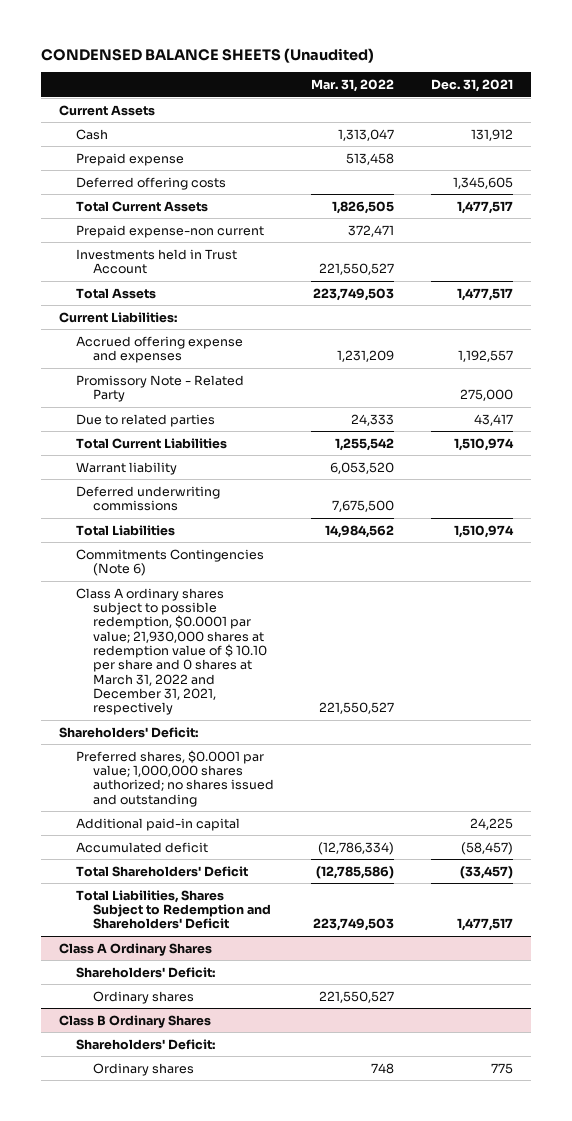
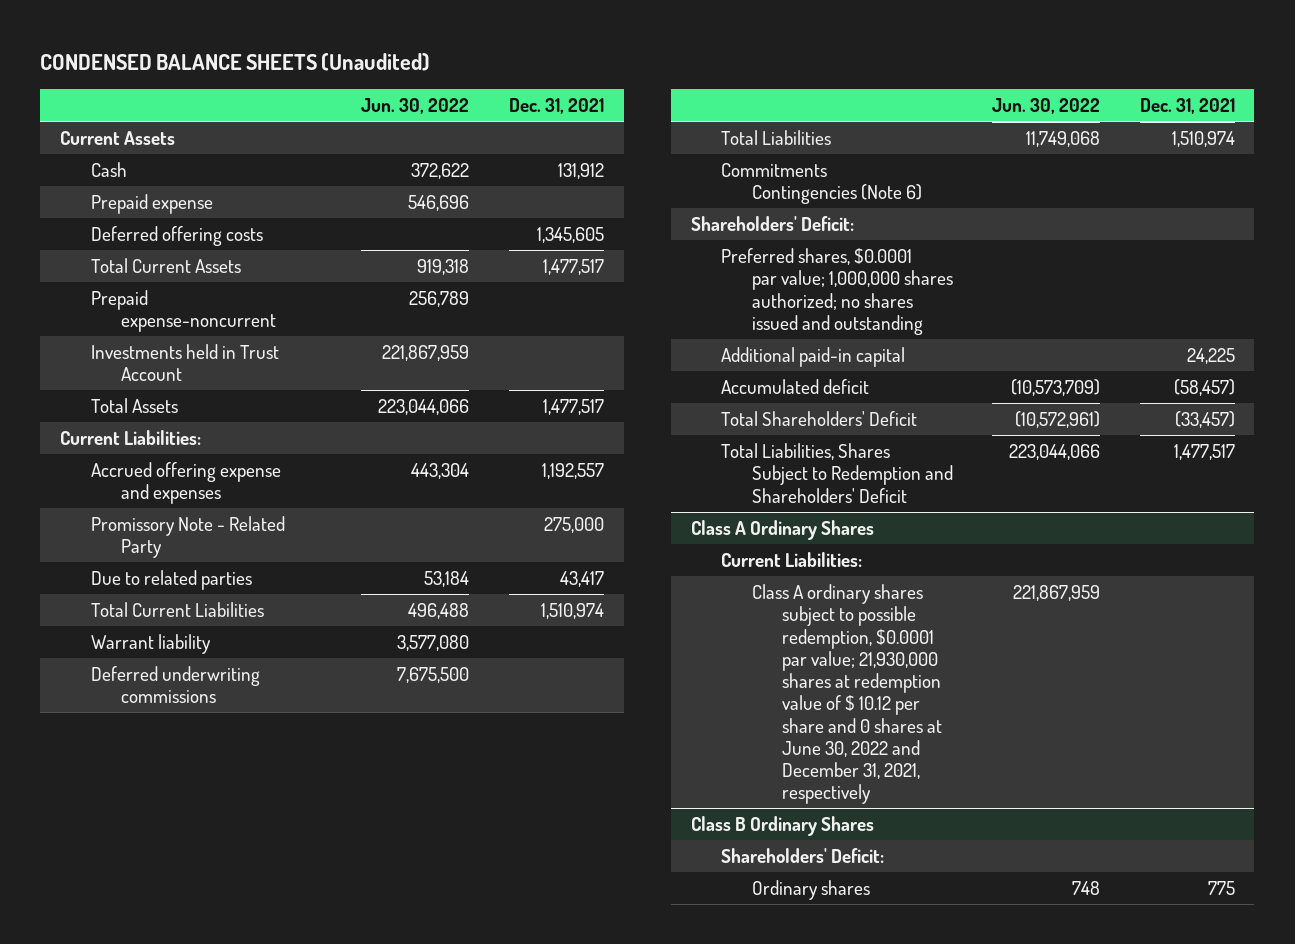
- | Mar. 31, 2022 | Dec. 31, 2021
+ | Jun. 30, 2022 | Dec. 31, 2021
- Prepaid expense-non current | 372,471 |
+ Prepaid expense-noncurrent | 256,789 |
- Class A ordinary shares subject to possible redemption, $0.0001 par value; 21,930,000 shares at redemption value of $ 10.10 per share and 0 shares at March 31, 2022 and December 31, 2021, respectively | 221,550,527 |
@ Class A Ordinary Shares
- Shareholders' Deficit:
- Ordinary shares | 221,550,527 |
+ Current Liabilities:
+ Class A ordinary shares subject to possible redemption, $0.0001 par value; 21,930,000 shares at redemption value of $ 10.12 per share and 0 shares at June 30, 2022 and December 31, 2021, respectively | 221,867,959 |

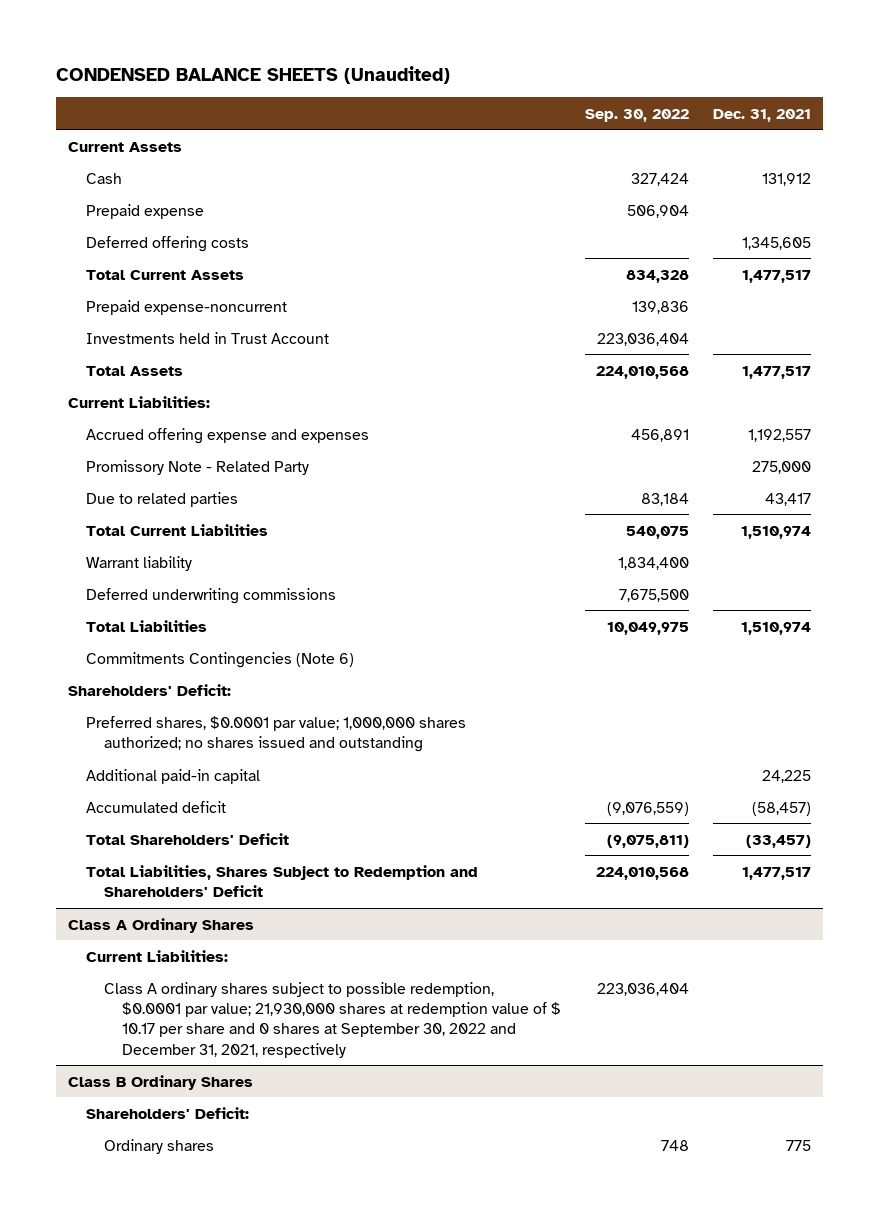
- | Jun. 30, 2022 | Dec. 31, 2021
+ | Sep. 30, 2022 | Dec. 31, 2021
@ Class A Ordinary Shares
- Class A ordinary shares subject to possible redemption, $0.0001 par value; 21,930,000 shares at redemption value of $ 10.12 per share and 0 shares at June 30, 2022 and December 31, 2021, respectively | 221,867,959 |
+ Class A ordinary shares subject to possible redemption, $0.0001 par value; 21,930,000 shares at redemption value of $ 10.17 per share and 0 shares at September 30, 2022 and December 31, 2021, respectively | 223,036,404 |

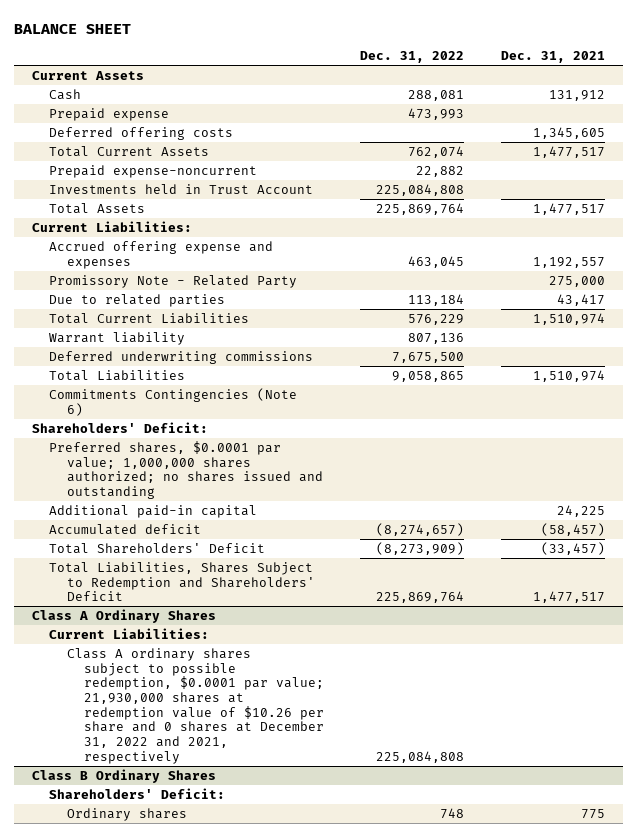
- CONDENSED BALANCE SHEETS (Unaudited)
+ BALANCE SHEET
- | Sep. 30, 2022 | Dec. 31, 2021
+ | Dec. 31, 2022 | Dec. 31, 2021
@ Class A Ordinary Shares
- Class A ordinary shares subject to possible redemption, $0.0001 par value; 21,930,000 shares at redemption value of $ 10.17 per share and 0 shares at September 30, 2022 and December 31, 2021, respectively | 223,036,404 |
+ Class A ordinary shares subject to possible redemption, $0.0001 par value; 21,930,000 shares at redemption value of $10.26 per share and 0 shares at December 31, 2022 and 2021, respectively | 225,084,808 |

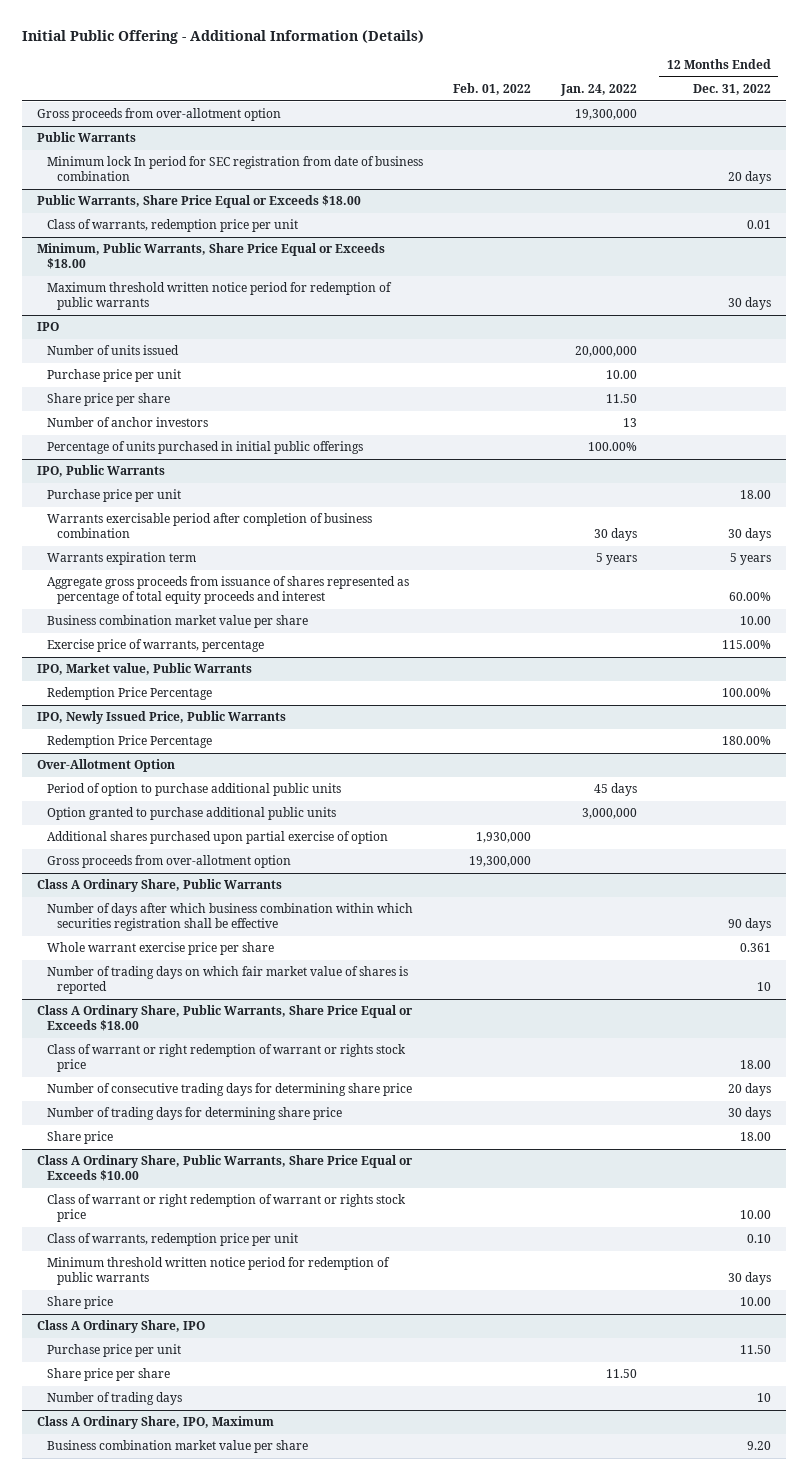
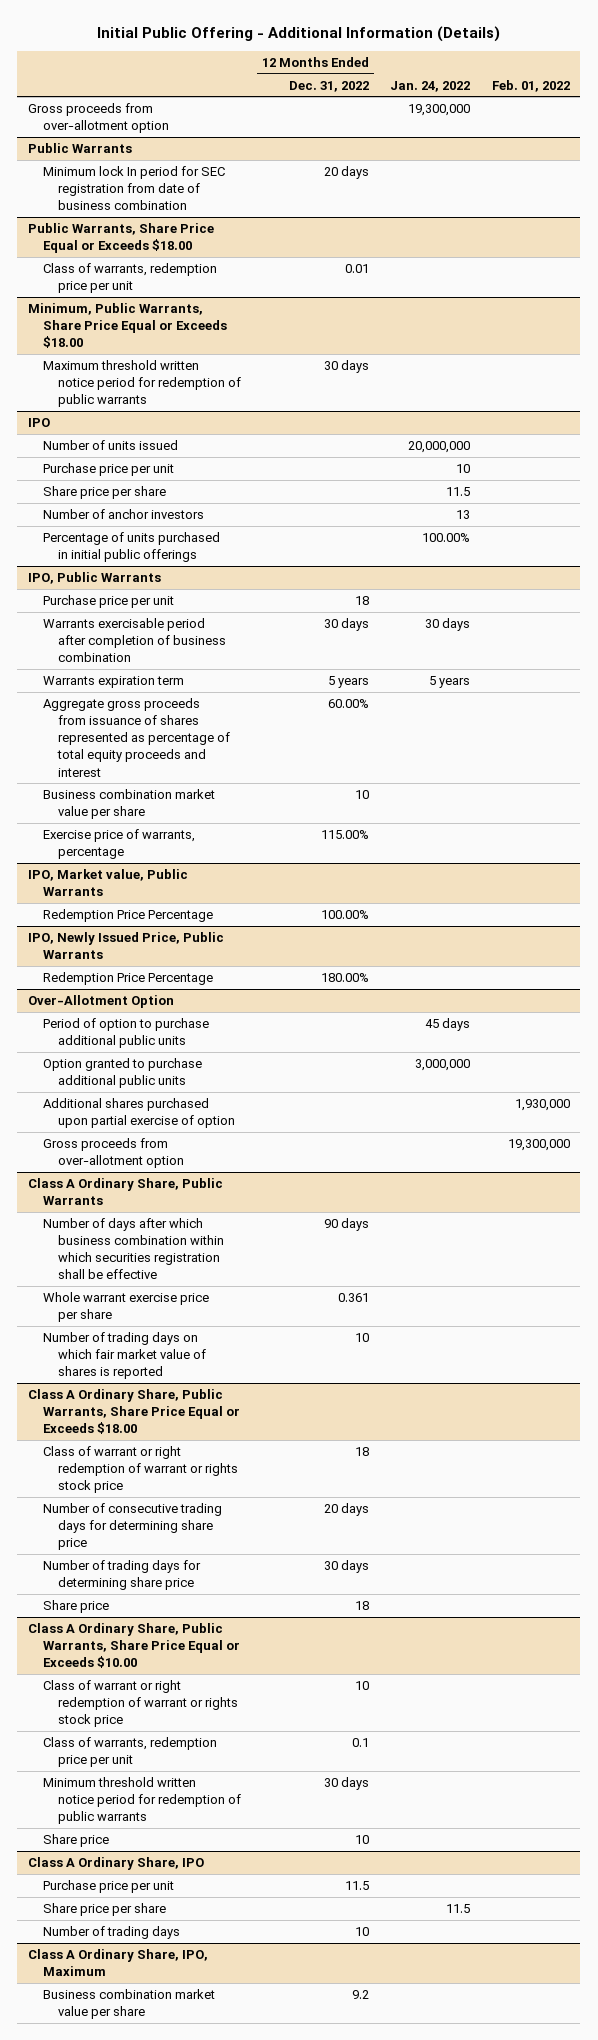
- | Feb. 01, 2022 | Jan. 24, 2022 | 12 Months Ended Dec. 31, 2022
+ | 12 Months Ended Dec. 31, 2022 | Jan. 24, 2022 | Feb. 01, 2022
@ IPO
- Purchase price per unit | | 10.00 |
- Share price per share | | 11.50 |
+ Purchase price per unit | | 10 |
+ Share price per share | | 11.5 |
@ IPO, Public Warrants
- Purchase price per unit | | | 18.00
+ Purchase price per unit | 18 | |
- Business combination market value per share | | | 10.00
+ Business combination market value per share | 10 | |
@ Class A Ordinary Share, Public Warrants, Share Price Equal or Exceeds $18.00
- Class of warrant or right redemption of warrant or rights stock price | | | 18.00
+ Class of warrant or right redemption of warrant or rights stock price | 18 | |
- Share price | | | 18.00
+ Share price | 18 | |
@ Class A Ordinary Share, Public Warrants, Share Price Equal or Exceeds $10.00
- Class of warrant or right redemption of warrant or rights stock price | | | 10.00
- Class of warrants, redemption price per unit | | | 0.10
+ Class of warrant or right redemption of warrant or rights stock price | 10 | |
+ Class of warrants, redemption price per unit | 0.1 | |
- Share price | | | 10.00
+ Share price | 10 | |
@ Class A Ordinary Share, IPO
- Purchase price per unit | | | 11.50
- Share price per share | | 11.50 |
+ Purchase price per unit | 11.5 | |
+ Share price per share | | 11.5 |
@ Class A Ordinary Share, IPO, Maximum
- Business combination market value per share | | | 9.20
+ Business combination market value per share | 9.2 | |

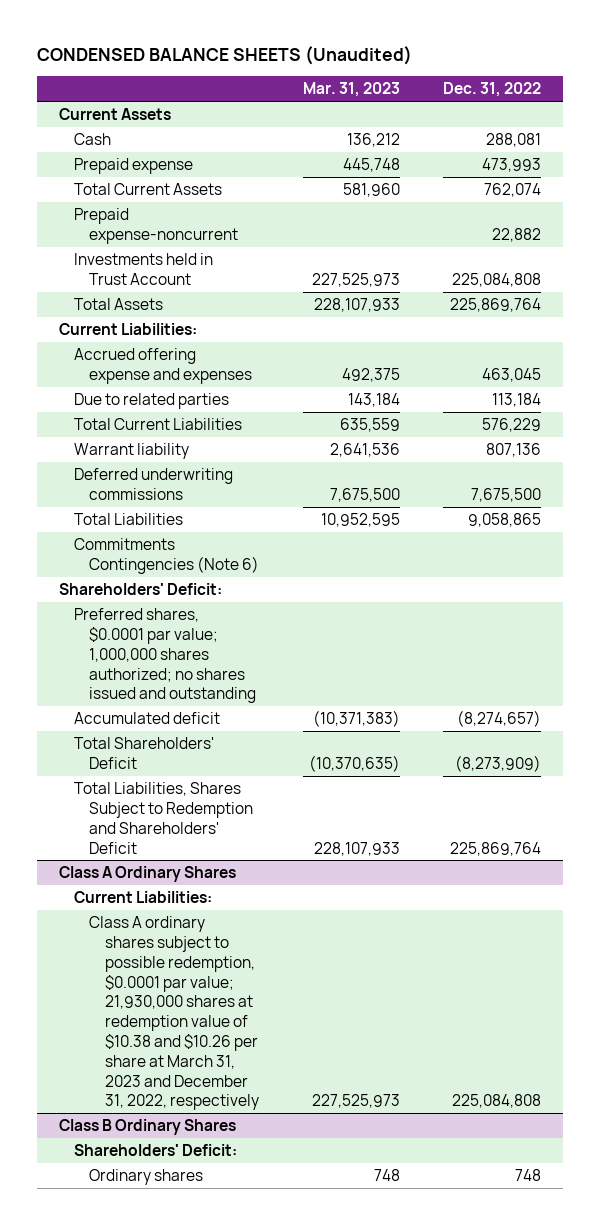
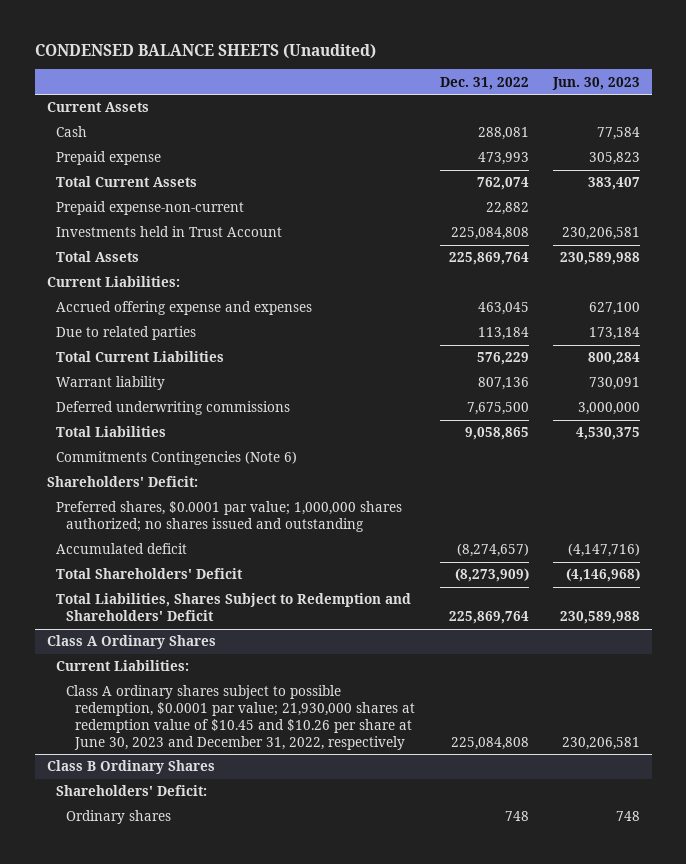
- | Mar. 31, 2023 | Dec. 31, 2022
+ | Dec. 31, 2022 | Jun. 30, 2023
- Prepaid expense-noncurrent | | 22,882
+ Prepaid expense-non-current | 22,882 |
@ Class A Ordinary Shares
- Class A ordinary shares subject to possible redemption, $0.0001 par value; 21,930,000 shares at redemption value of $10.38 and $10.26 per share at March 31, 2023 and December 31, 2022, respectively | 227,525,973 | 225,084,808
+ Class A ordinary shares subject to possible redemption, $0.0001 par value; 21,930,000 shares at redemption value of $10.45 and $10.26 per share at June 30, 2023 and December 31, 2022, respectively | 225,084,808 | 230,206,581

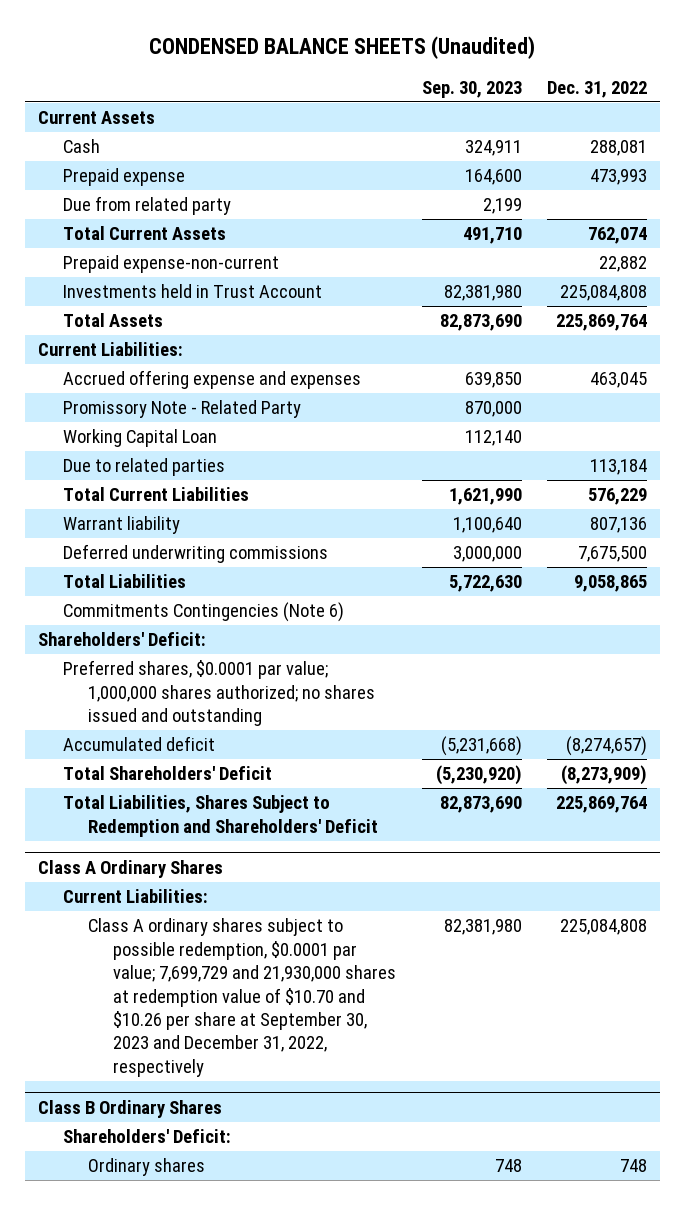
- | Dec. 31, 2022 | Jun. 30, 2023
+ | Sep. 30, 2023 | Dec. 31, 2022
+ Due from related party | 2,199 |
+ Promissory Note - Related Party | 870,000 |
+ Working Capital Loan | 112,140 |
@ Class A Ordinary Shares
- Class A ordinary shares subject to possible redemption, $0.0001 par value; 21,930,000 shares at redemption value of $10.45 and $10.26 per share at June 30, 2023 and December 31, 2022, respectively | 225,084,808 | 230,206,581
+ Class A ordinary shares subject to possible redemption, $0.0001 par value; 7,699,729 and 21,930,000 shares at redemption value of $10.70 and $10.26 per share at September 30, 2023 and December 31, 2022, respectively | 82,381,980 | 225,084,808

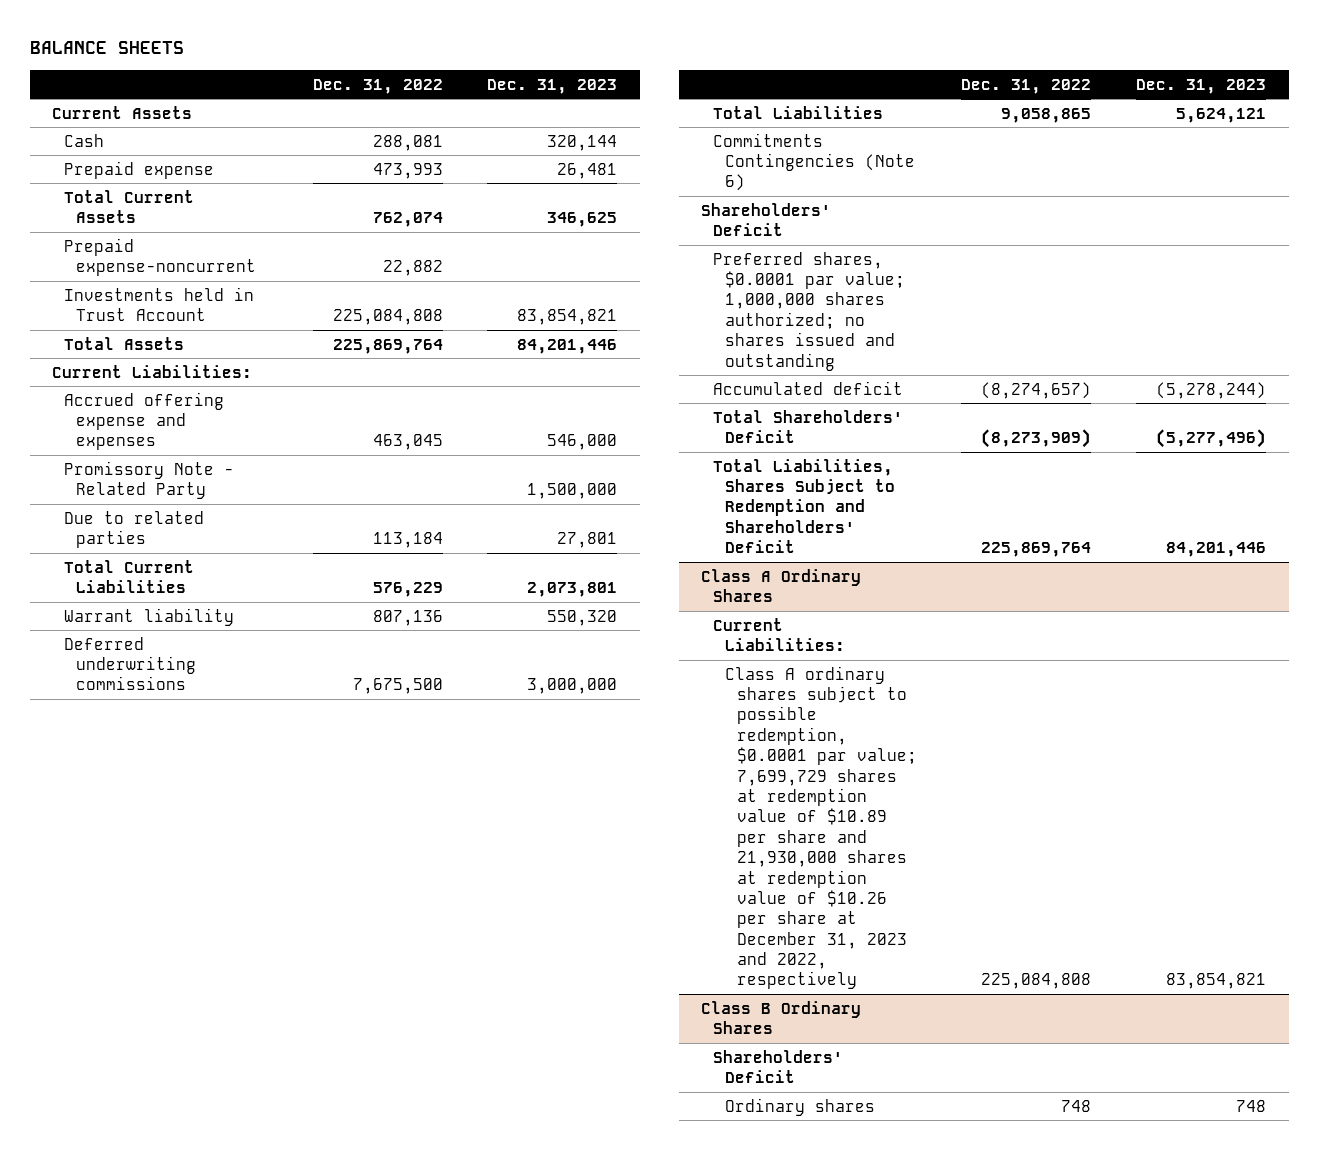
- CONDENSED BALANCE SHEETS (Unaudited)
+ BALANCE SHEETS
- | Sep. 30, 2023 | Dec. 31, 2022
+ | Dec. 31, 2022 | Dec. 31, 2023
- Due from related party | 2,199 |
- Prepaid expense-non-current | | 22,882
+ Prepaid expense-noncurrent | 22,882 |
- Working Capital Loan | 112,140 |
- Shareholders' Deficit:
+ Shareholders' Deficit
@ Class A Ordinary Shares
- Class A ordinary shares subject to possible redemption, $0.0001 par value; 7,699,729 and 21,930,000 shares at redemption value of $10.70 and $10.26 per share at September 30, 2023 and December 31, 2022, respectively | 82,381,980 | 225,084,808
+ Class A ordinary shares subject to possible redemption, $0.0001 par value; 7,699,729 shares at redemption value of $10.89 per share and 21,930,000 shares at redemption value of $10.26 per share at December 31, 2023 and 2022, respectively | 225,084,808 | 83,854,821
@ Class B Ordinary Shares
- Shareholders' Deficit:
+ Shareholders' Deficit

